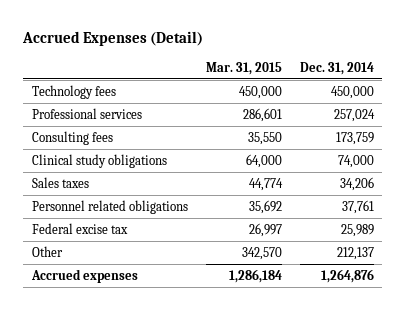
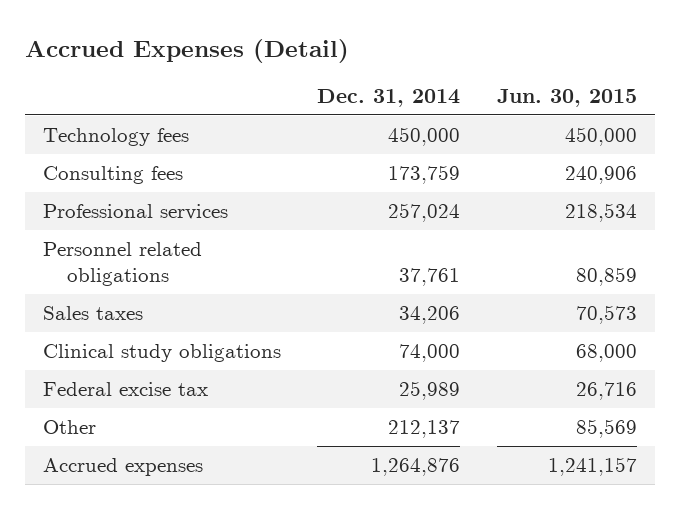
- | Mar. 31, 2015 | Dec. 31, 2014
+ | Dec. 31, 2014 | Jun. 30, 2015
moved down: Professional services | 257,024 | 218,534
moved down: Sales taxes | 34,206 | 70,573
moved down: Clinical study obligations | 74,000 | 68,000

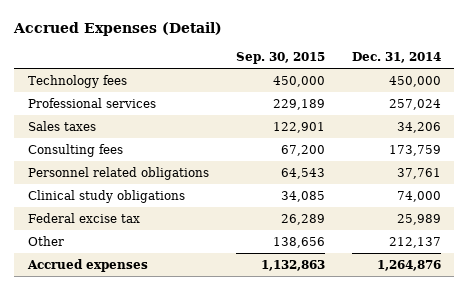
- | Dec. 31, 2014 | Jun. 30, 2015
+ | Sep. 30, 2015 | Dec. 31, 2014
moved down: Consulting fees | 67,200 | 173,759
moved down: Personnel related obligations | 64,543 | 37,761

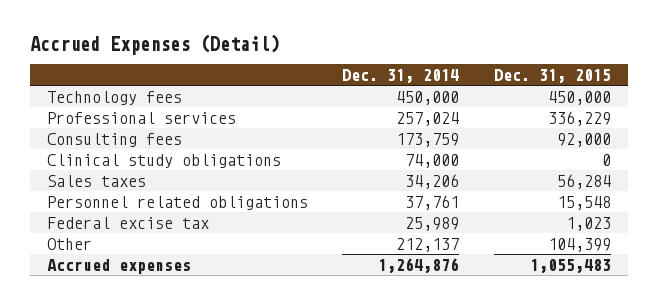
- | Sep. 30, 2015 | Dec. 31, 2014
+ | Dec. 31, 2014 | Dec. 31, 2015
moved down: Sales taxes | 34,206 | 56,284
moved down: Personnel related obligations | 37,761 | 15,548

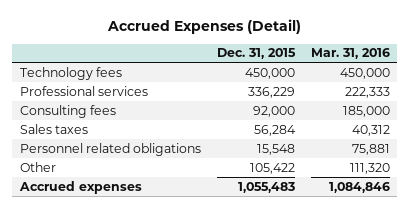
- | Dec. 31, 2014 | Dec. 31, 2015
+ | Dec. 31, 2015 | Mar. 31, 2016
- Clinical study obligations | 74,000 | 0
- Federal excise tax | 25,989 | 1,023
- Other | 212,137 | 104,399
+ Other | 105,422 | 111,320

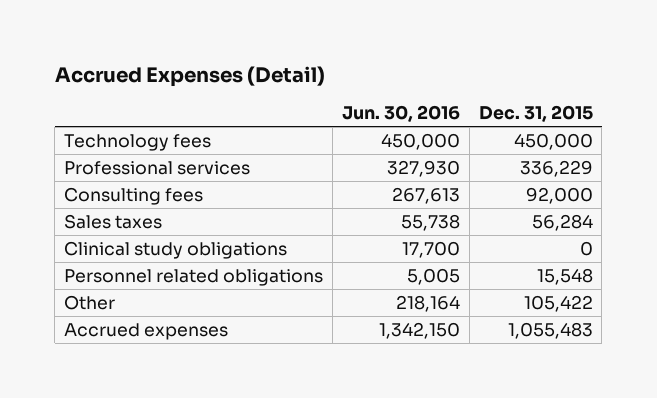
- | Dec. 31, 2015 | Mar. 31, 2016
+ | Jun. 30, 2016 | Dec. 31, 2015
+ Clinical study obligations | 17,700 | 0

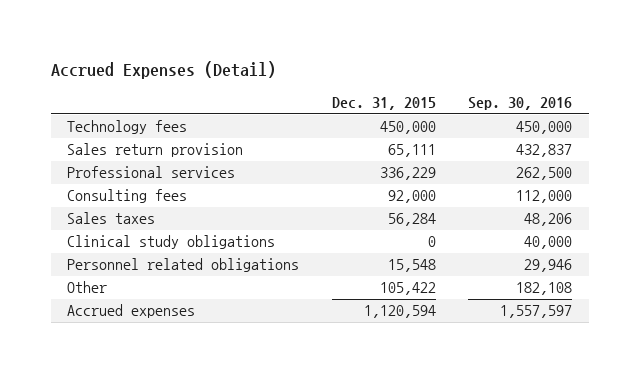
- | Jun. 30, 2016 | Dec. 31, 2015
+ | Dec. 31, 2015 | Sep. 30, 2016
+ Sales return provision | 65,111 | 432,837
- Accrued expenses | 1,342,150 | 1,055,483
+ Accrued expenses | 1,120,594 | 1,557,597

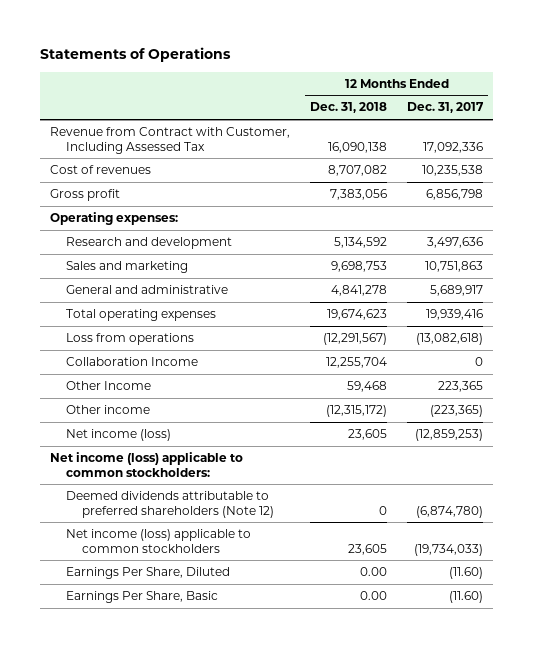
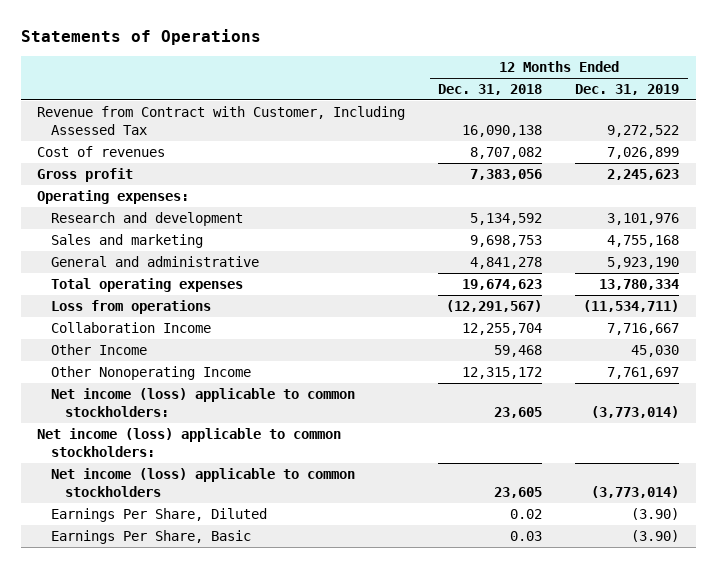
- | 12 Months Ended Dec. 31, 2018 | 12 Months Ended Dec. 31, 2017
+ | 12 Months Ended Dec. 31, 2018 | 12 Months Ended Dec. 31, 2019
- Other income | (12,315,172) | (223,365)
- Net income (loss) | 23,605 | (12,859,253)
+ Other Nonoperating Income | 12,315,172 | 7,761,697
+ Net income (loss) applicable to common stockholders: | 23,605 | (3,773,014)
- Deemed dividends attributable to preferred shareholders (Note 12) | 0 | (6,874,780)
- Earnings Per Share, Diluted | 0.00 | (11.60)
- Earnings Per Share, Basic | 0.00 | (11.60)
+ Earnings Per Share, Diluted | 0.02 | (3.90)
+ Earnings Per Share, Basic | 0.03 | (3.90)

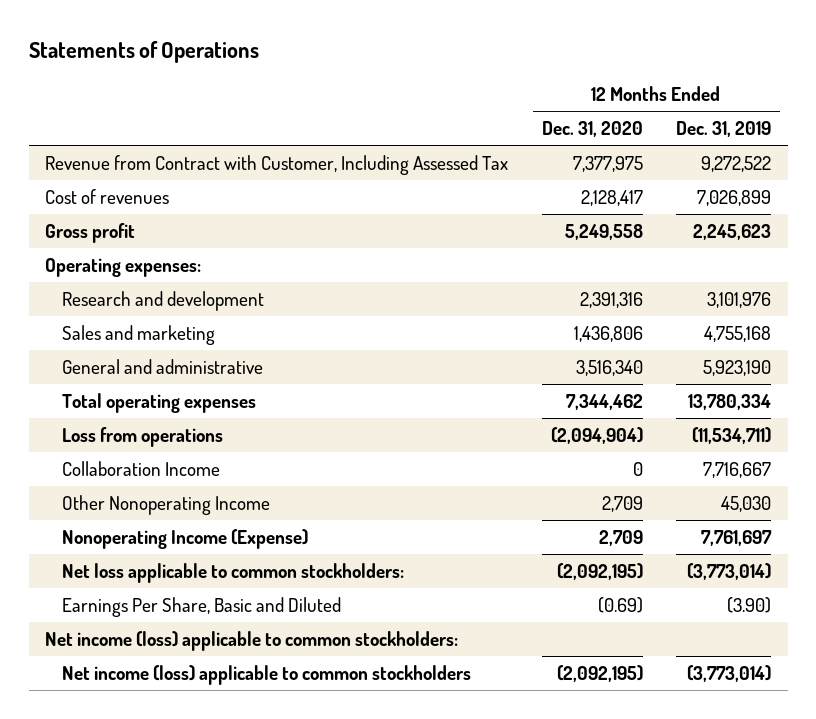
- | 12 Months Ended Dec. 31, 2018 | 12 Months Ended Dec. 31, 2019
+ | 12 Months Ended Dec. 31, 2020 | 12 Months Ended Dec. 31, 2019
- Other Income | 59,468 | 45,030
- Other Nonoperating Income | 12,315,172 | 7,761,697
- Net income (loss) applicable to common stockholders: | 23,605 | (3,773,014)
+ Other Nonoperating Income | 2,709 | 45,030
+ Nonoperating Income (Expense) | 2,709 | 7,761,697
+ Net loss applicable to common stockholders: | (2,092,195) | (3,773,014)
+ Earnings Per Share, Basic and Diluted | (0.69) | (3.90)
- Earnings Per Share, Diluted | 0.02 | (3.90)
- Earnings Per Share, Basic | 0.03 | (3.90)

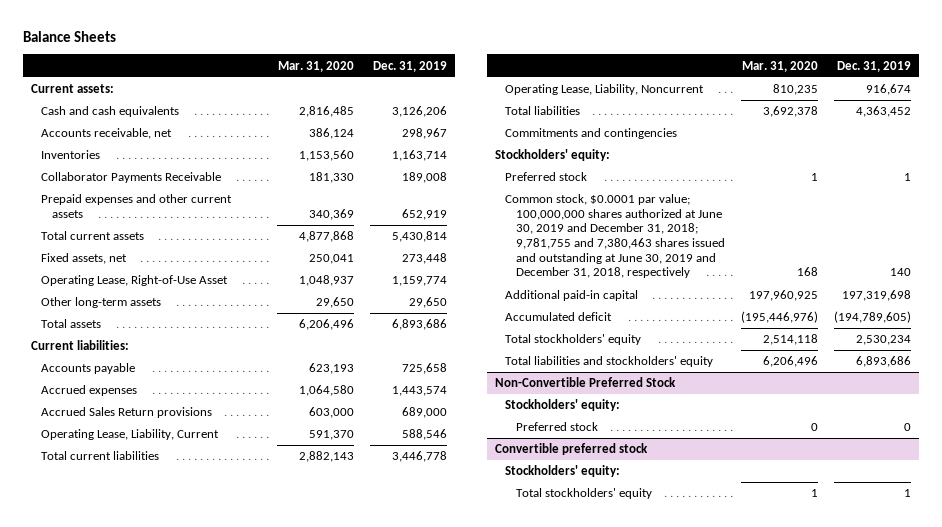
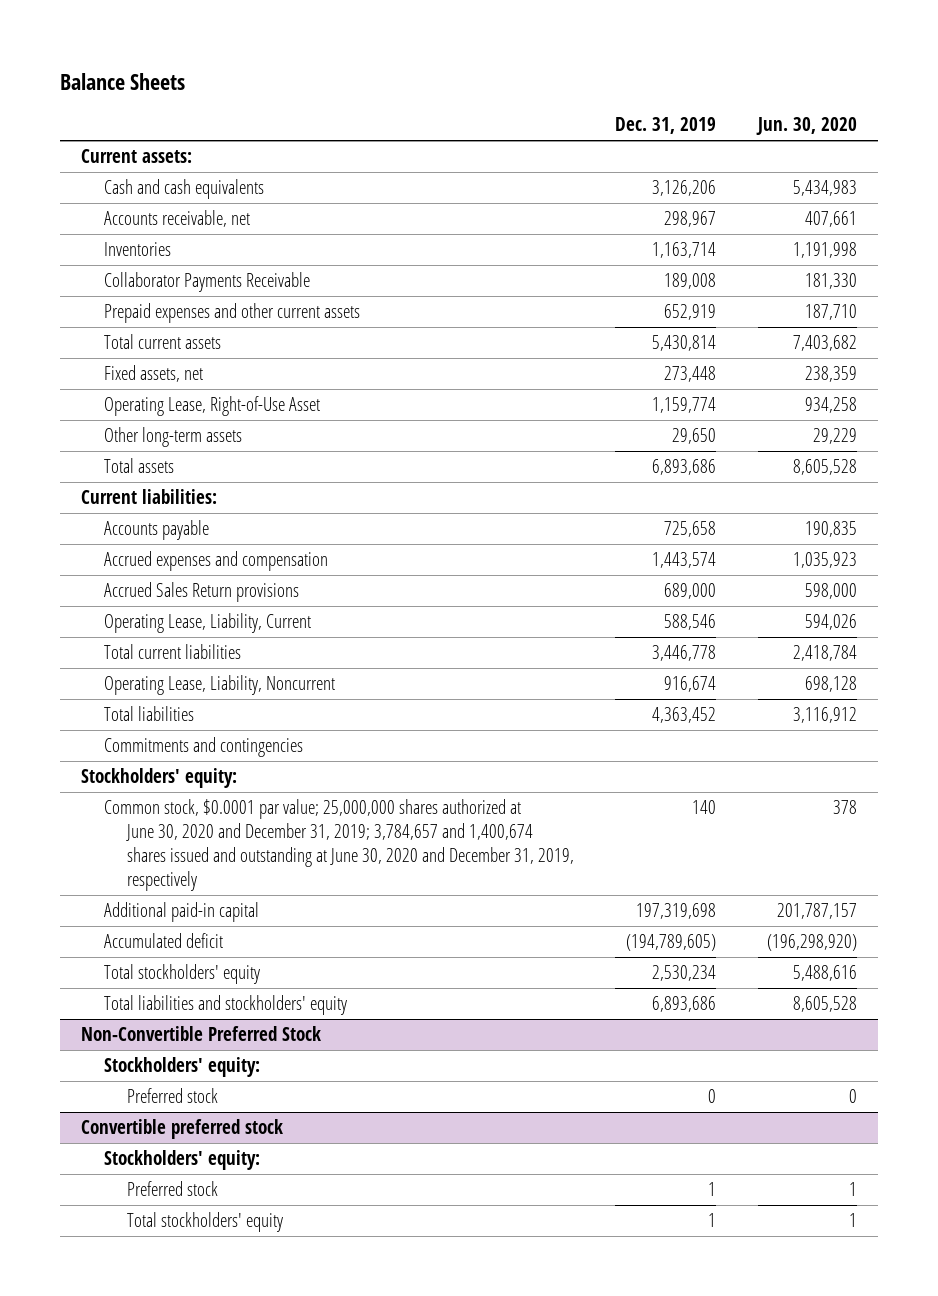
- | Mar. 31, 2020 | Dec. 31, 2019
+ | Dec. 31, 2019 | Jun. 30, 2020
- Accrued expenses | 1,064,580 | 1,443,574
+ Accrued expenses and compensation | 1,443,574 | 1,035,923
- Preferred stock | 1 | 1
- Common stock, $0.0001 par value; 100,000,000 shares authorized at June 30, 2019 and December 31, 2018; 9,781,755 and 7,380,463 shares issued and outstanding at June 30, 2019 and December 31, 2018, respectively | 168 | 140
+ Common stock, $0.0001 par value; 25,000,000 shares authorized at June 30, 2020 and December 31, 2019; 3,784,657 and 1,400,674 shares issued and outstanding at June 30, 2020 and December 31, 2019, respectively | 140 | 378
@ Convertible preferred stock
+ Preferred stock | 1 | 1

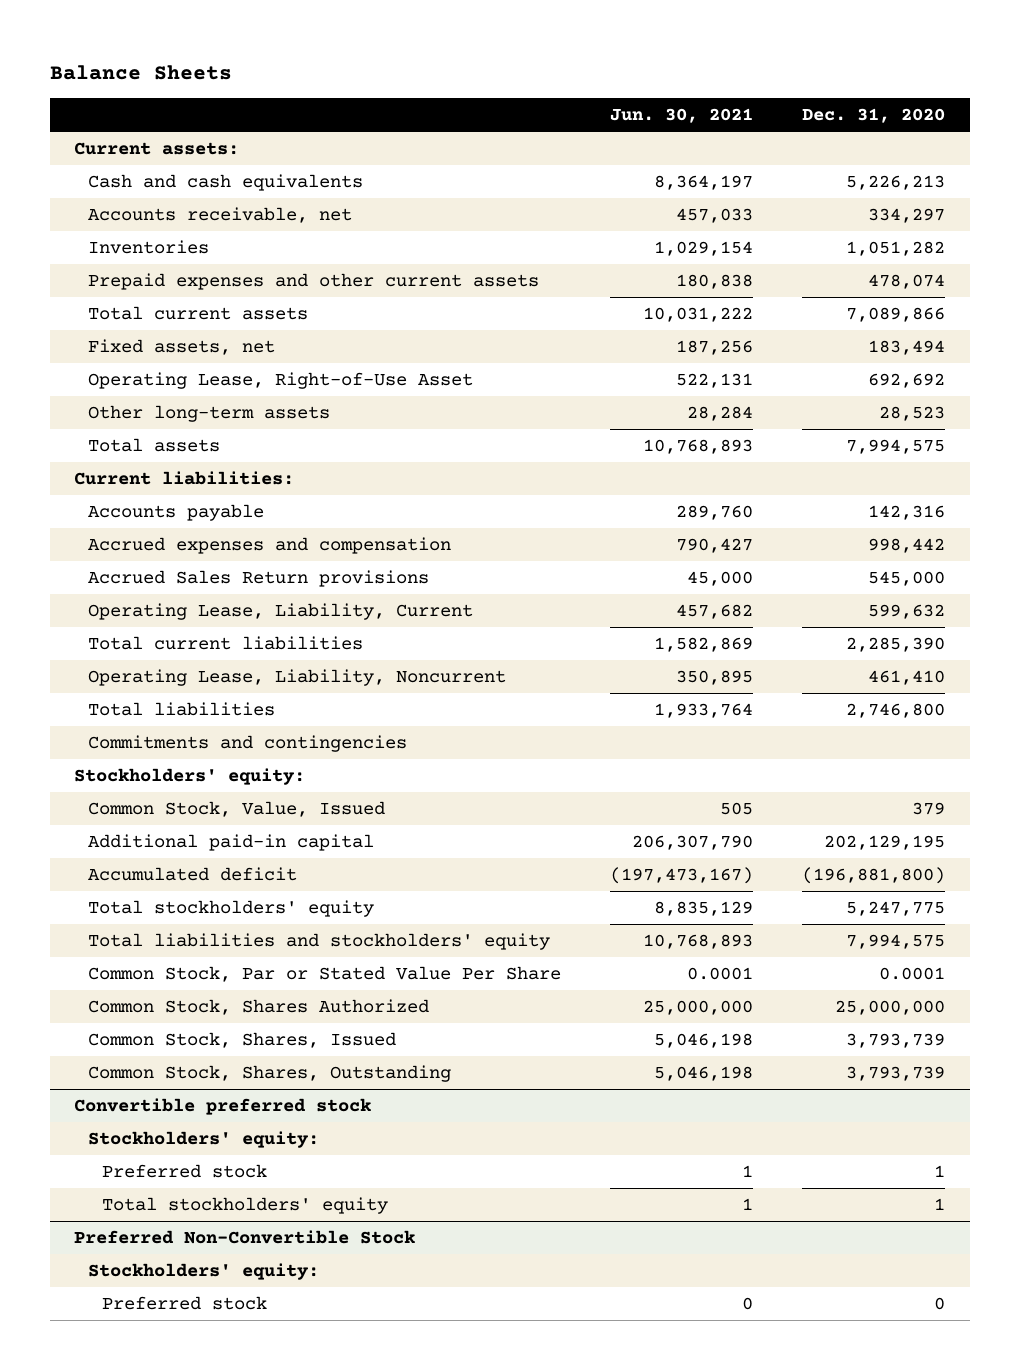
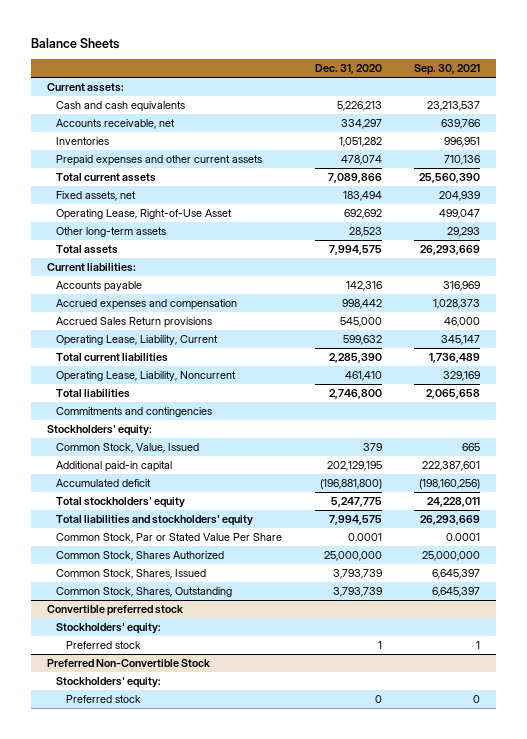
- | Jun. 30, 2021 | Dec. 31, 2020
+ | Dec. 31, 2020 | Sep. 30, 2021
@ Convertible preferred stock
- Total stockholders' equity | 1 | 1

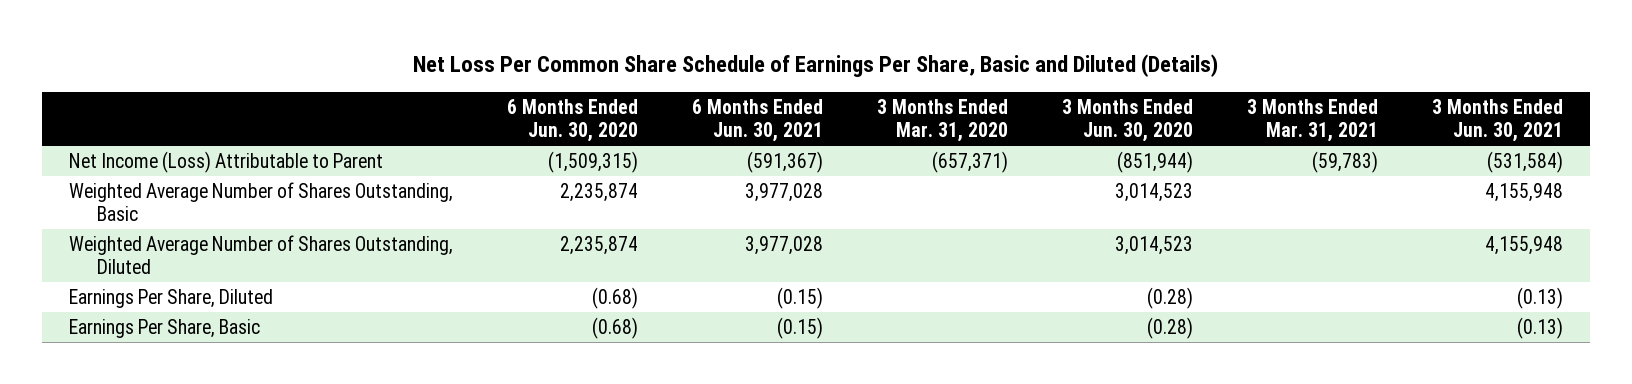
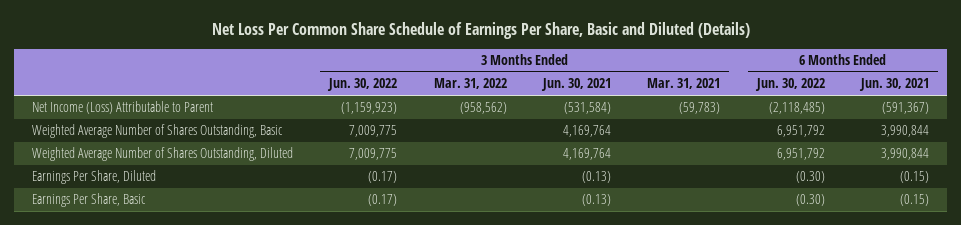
- | 6 Months Ended Jun. 30, 2020 | 6 Months Ended Jun. 30, 2021 | 3 Months Ended Mar. 31, 2020 | 3 Months Ended Jun. 30, 2020 | 3 Months Ended Mar. 31, 2021 | 3 Months Ended Jun. 30, 2021
+ | 3 Months Ended Jun. 30, 2022 | 3 Months Ended Mar. 31, 2022 | 3 Months Ended Jun. 30, 2021 | 3 Months Ended Mar. 31, 2021 | 6 Months Ended Jun. 30, 2022 | 6 Months Ended Jun. 30, 2021
- Weighted Average Number of Shares Outstanding, Basic | 2,235,874 | 3,977,028 | | 3,014,523 | | 4,155,948
- Weighted Average Number of Shares Outstanding, Diluted | 2,235,874 | 3,977,028 | | 3,014,523 | | 4,155,948
+ Weighted Average Number of Shares Outstanding, Basic | 7,009,775 | | 4,169,764 | | 6,951,792 | 3,990,844
+ Weighted Average Number of Shares Outstanding, Diluted | 7,009,775 | | 4,169,764 | | 6,951,792 | 3,990,844

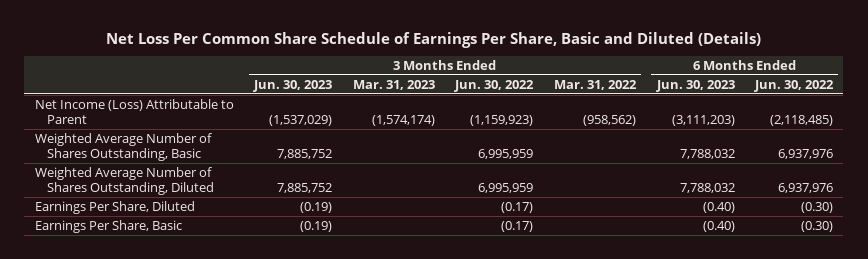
- | 3 Months Ended Jun. 30, 2022 | 3 Months Ended Mar. 31, 2022 | 3 Months Ended Jun. 30, 2021 | 3 Months Ended Mar. 31, 2021 | 6 Months Ended Jun. 30, 2022 | 6 Months Ended Jun. 30, 2021
+ | 3 Months Ended Jun. 30, 2023 | 3 Months Ended Mar. 31, 2023 | 3 Months Ended Jun. 30, 2022 | 3 Months Ended Mar. 31, 2022 | 6 Months Ended Jun. 30, 2023 | 6 Months Ended Jun. 30, 2022
- Weighted Average Number of Shares Outstanding, Basic | 7,009,775 | | 4,169,764 | | 6,951,792 | 3,990,844
- Weighted Average Number of Shares Outstanding, Diluted | 7,009,775 | | 4,169,764 | | 6,951,792 | 3,990,844
+ Weighted Average Number of Shares Outstanding, Basic | 7,885,752 | | 6,995,959 | | 7,788,032 | 6,937,976
+ Weighted Average Number of Shares Outstanding, Diluted | 7,885,752 | | 6,995,959 | | 7,788,032 | 6,937,976

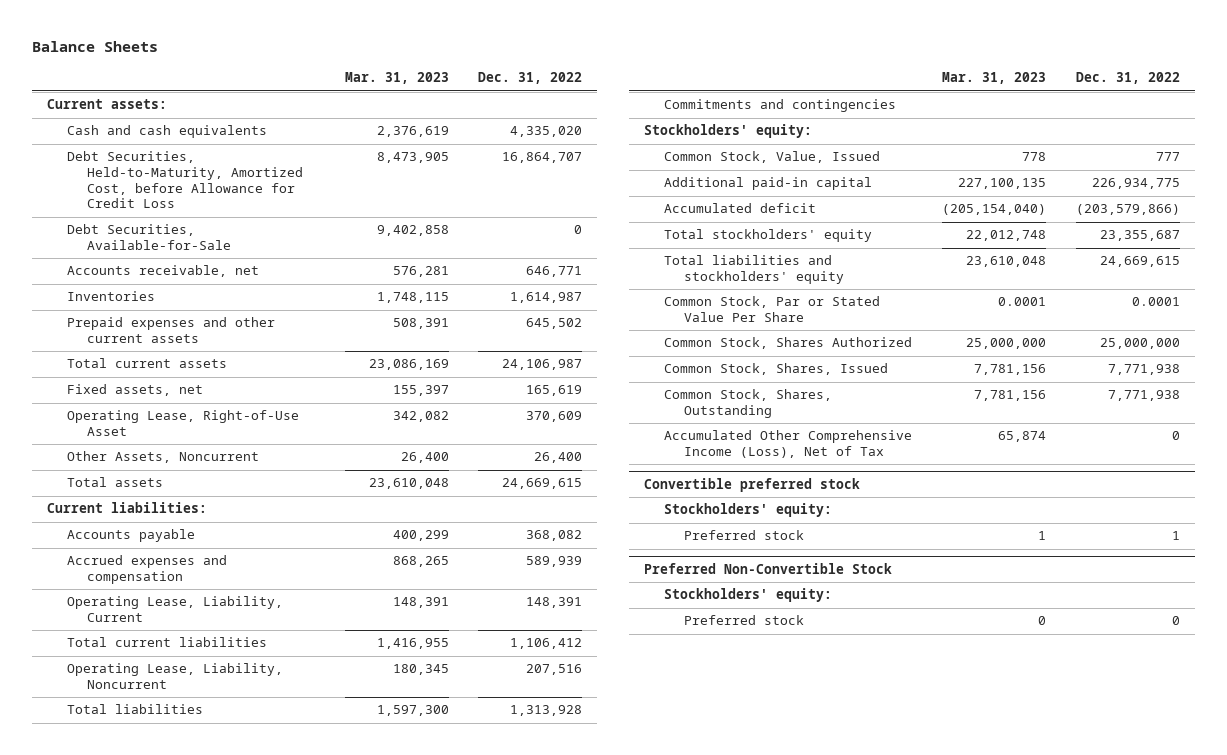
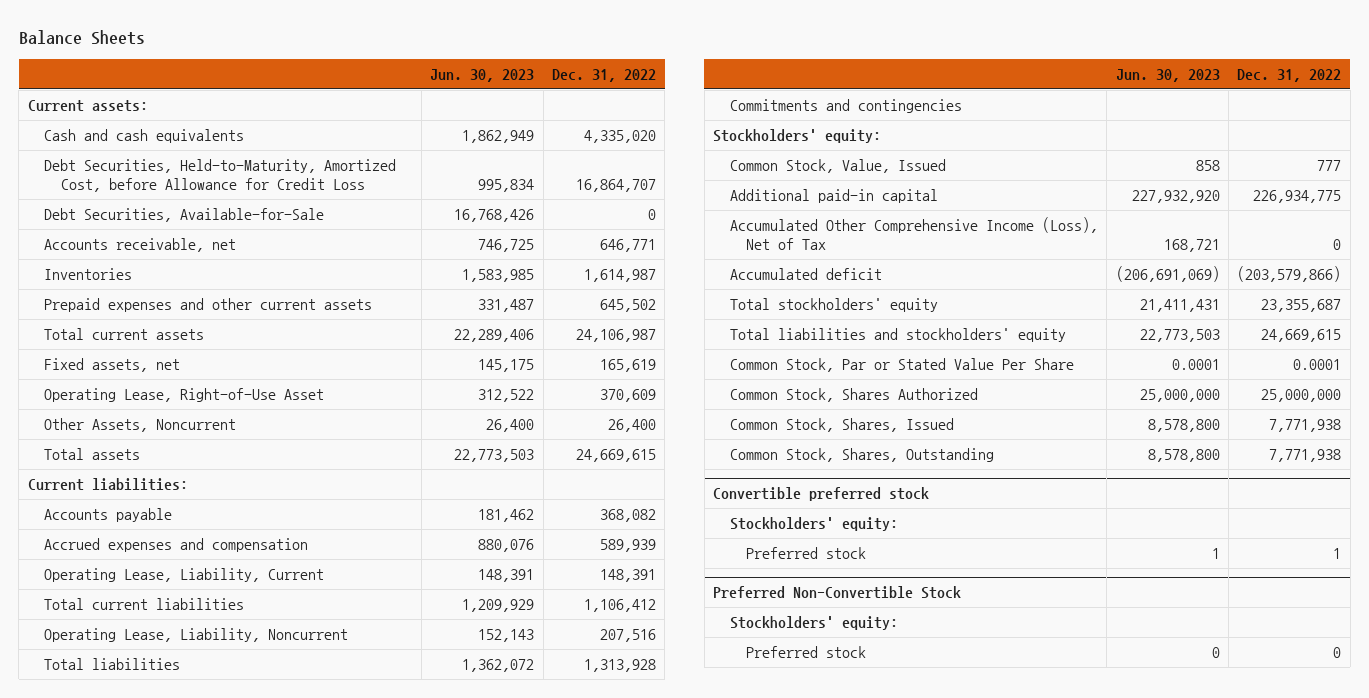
- | Mar. 31, 2023 | Dec. 31, 2022
+ | Jun. 30, 2023 | Dec. 31, 2022
moved up: Accumulated Other Comprehensive Income (Loss), Net of Tax | 168,721 | 0

